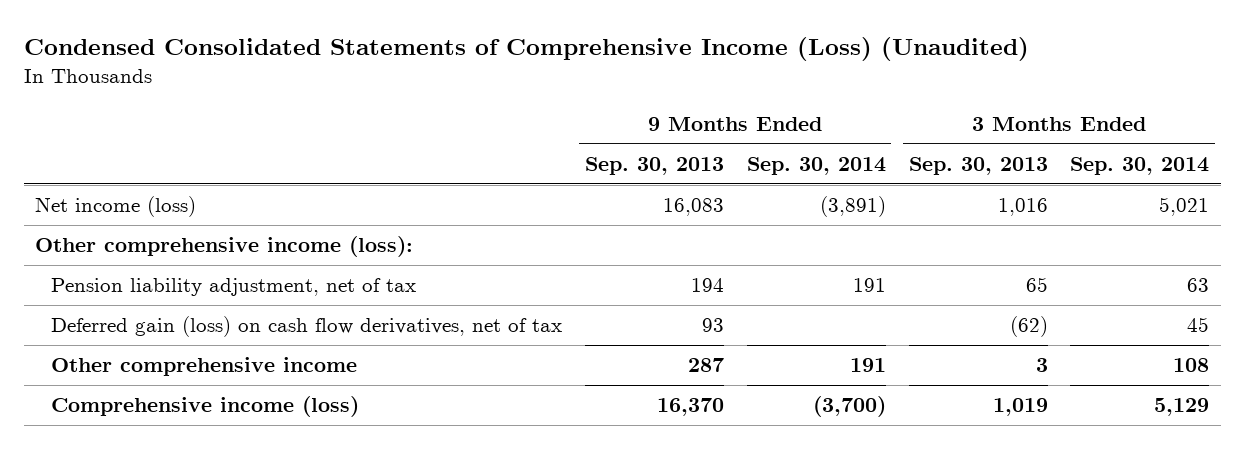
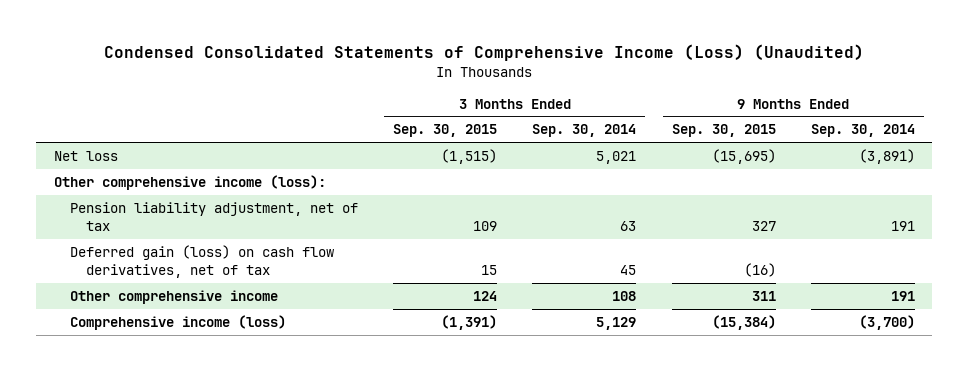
- | 9 Months Ended Sep. 30, 2013 | 9 Months Ended Sep. 30, 2014 | 3 Months Ended Sep. 30, 2013 | 3 Months Ended Sep. 30, 2014
+ | 3 Months Ended Sep. 30, 2015 | 3 Months Ended Sep. 30, 2014 | 9 Months Ended Sep. 30, 2015 | 9 Months Ended Sep. 30, 2014
- Net income (loss) | 16,083 | (3,891) | 1,016 | 5,021
+ Net loss | (1,515) | 5,021 | (15,695) | (3,891)

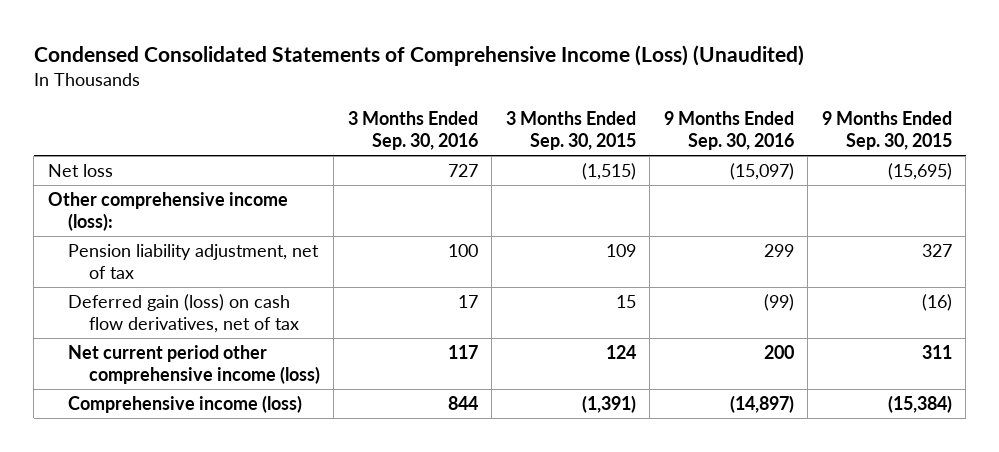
- | 3 Months Ended Sep. 30, 2015 | 3 Months Ended Sep. 30, 2014 | 9 Months Ended Sep. 30, 2015 | 9 Months Ended Sep. 30, 2014
+ | 3 Months Ended Sep. 30, 2016 | 3 Months Ended Sep. 30, 2015 | 9 Months Ended Sep. 30, 2016 | 9 Months Ended Sep. 30, 2015
- Other comprehensive income | 124 | 108 | 311 | 191
+ Net current period other comprehensive income (loss) | 117 | 124 | 200 | 311

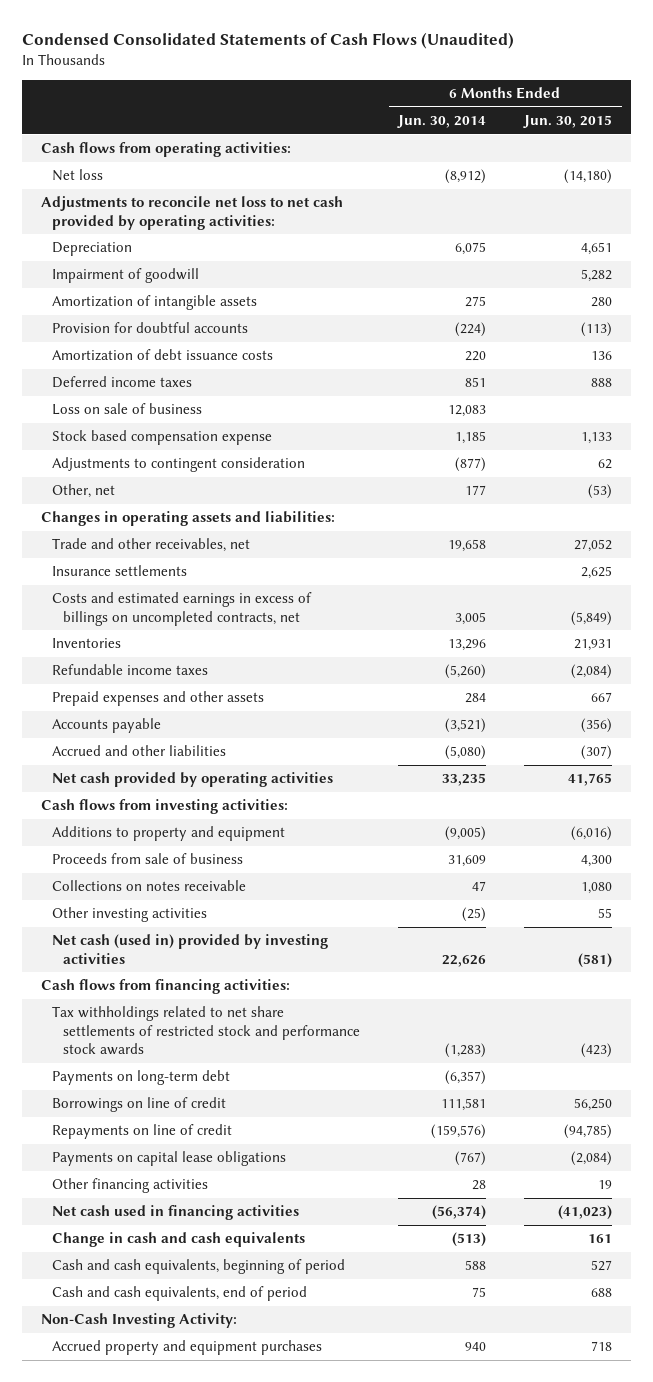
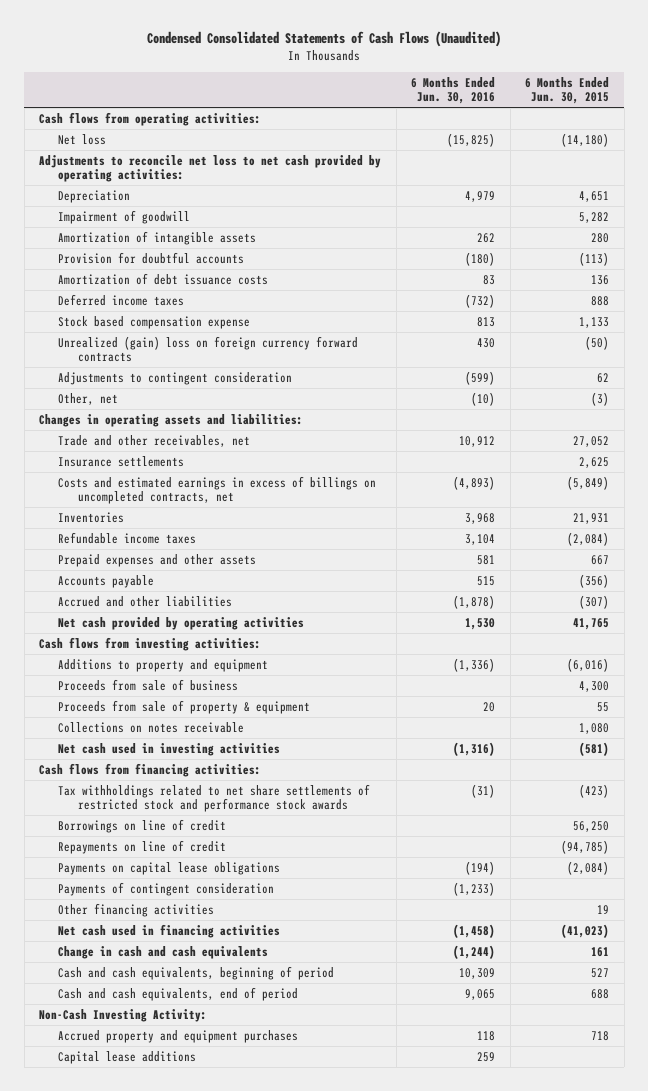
- | 6 Months Ended Jun. 30, 2014 | 6 Months Ended Jun. 30, 2015
+ | 6 Months Ended Jun. 30, 2016 | 6 Months Ended Jun. 30, 2015
- Loss on sale of business | 12,083 |
+ Unrealized (gain) loss on foreign currency forward contracts | 430 | (50)
- Other, net | 177 | (53)
+ Other, net | (10) | (3)
+ Proceeds from sale of property & equipment | 20 | 55
- Other investing activities | (25) | 55
- Net cash (used in) provided by investing activities | 22,626 | (581)
+ Net cash used in investing activities | (1,316) | (581)
- Payments on long-term debt | (6,357) |
+ Payments of contingent consideration | (1,233) |
+ Capital lease additions | 259 |

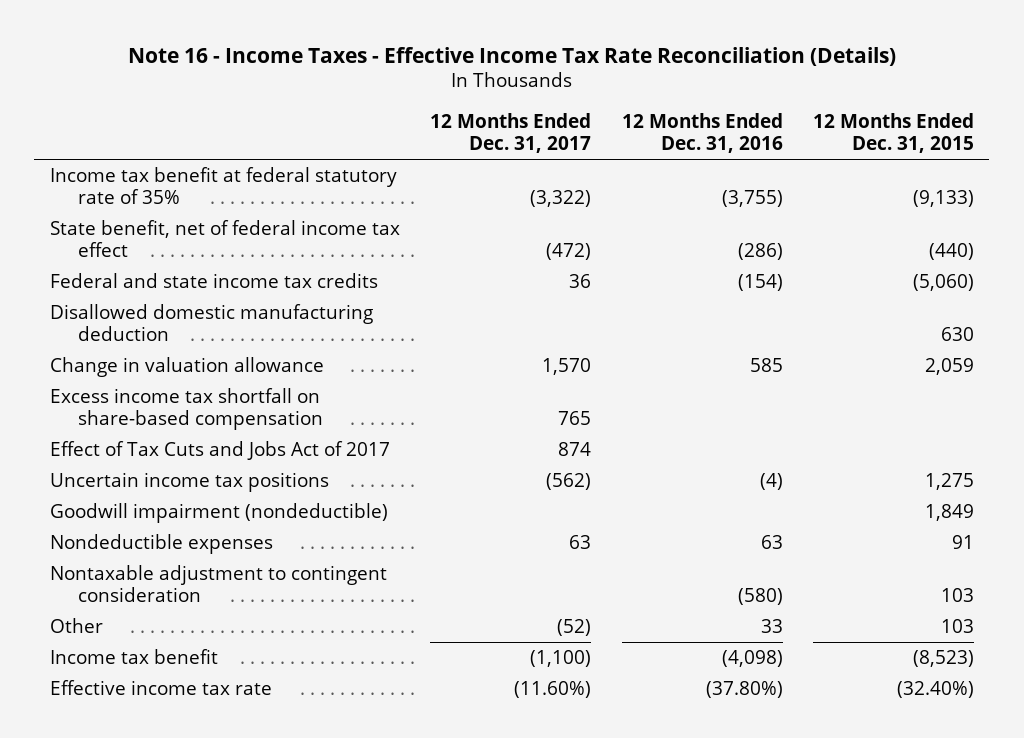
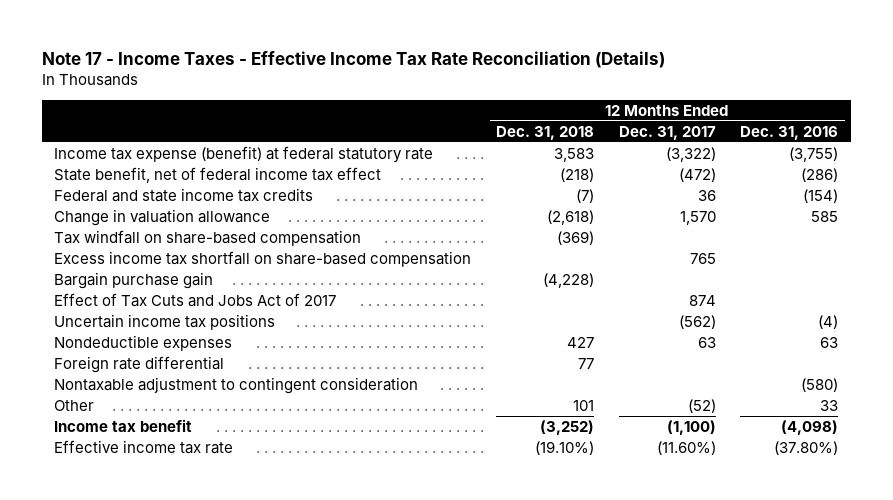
- Note 16 - Income Taxes - Effective Income Tax Rate Reconciliation (Details)
+ Note 17 - Income Taxes - Effective Income Tax Rate Reconciliation (Details)
- | 12 Months Ended Dec. 31, 2017 | 12 Months Ended Dec. 31, 2016 | 12 Months Ended Dec. 31, 2015
+ | 12 Months Ended Dec. 31, 2018 | 12 Months Ended Dec. 31, 2017 | 12 Months Ended Dec. 31, 2016
- Income tax benefit at federal statutory rate of 35% | (3,322) | (3,755) | (9,133)
+ Income tax expense (benefit) at federal statutory rate | 3,583 | (3,322) | (3,755)
- Disallowed domestic manufacturing deduction | | | 630
+ Tax windfall on share-based compensation | (369) | |
+ Bargain purchase gain | (4,228) | |
- Goodwill impairment (nondeductible) | | | 1,849
+ Foreign rate differential | 77 | |

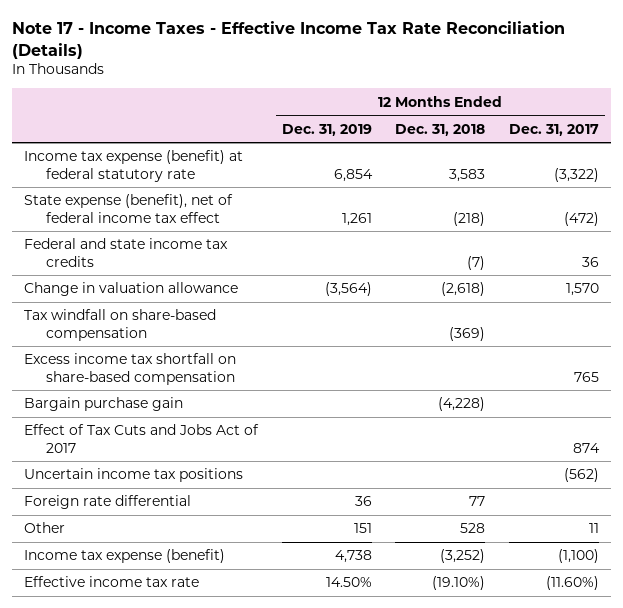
- | 12 Months Ended Dec. 31, 2018 | 12 Months Ended Dec. 31, 2017 | 12 Months Ended Dec. 31, 2016
+ | 12 Months Ended Dec. 31, 2019 | 12 Months Ended Dec. 31, 2018 | 12 Months Ended Dec. 31, 2017
- State benefit, net of federal income tax effect | (218) | (472) | (286)
+ State expense (benefit), net of federal income tax effect | 1,261 | (218) | (472)
- Nondeductible expenses | 427 | 63 | 63
- Nontaxable adjustment to contingent consideration | | | (580)
- Other | 101 | (52) | 33
- Income tax benefit | (3,252) | (1,100) | (4,098)
+ Other | 151 | 528 | 11
+ Income tax expense (benefit) | 4,738 | (3,252) | (1,100)

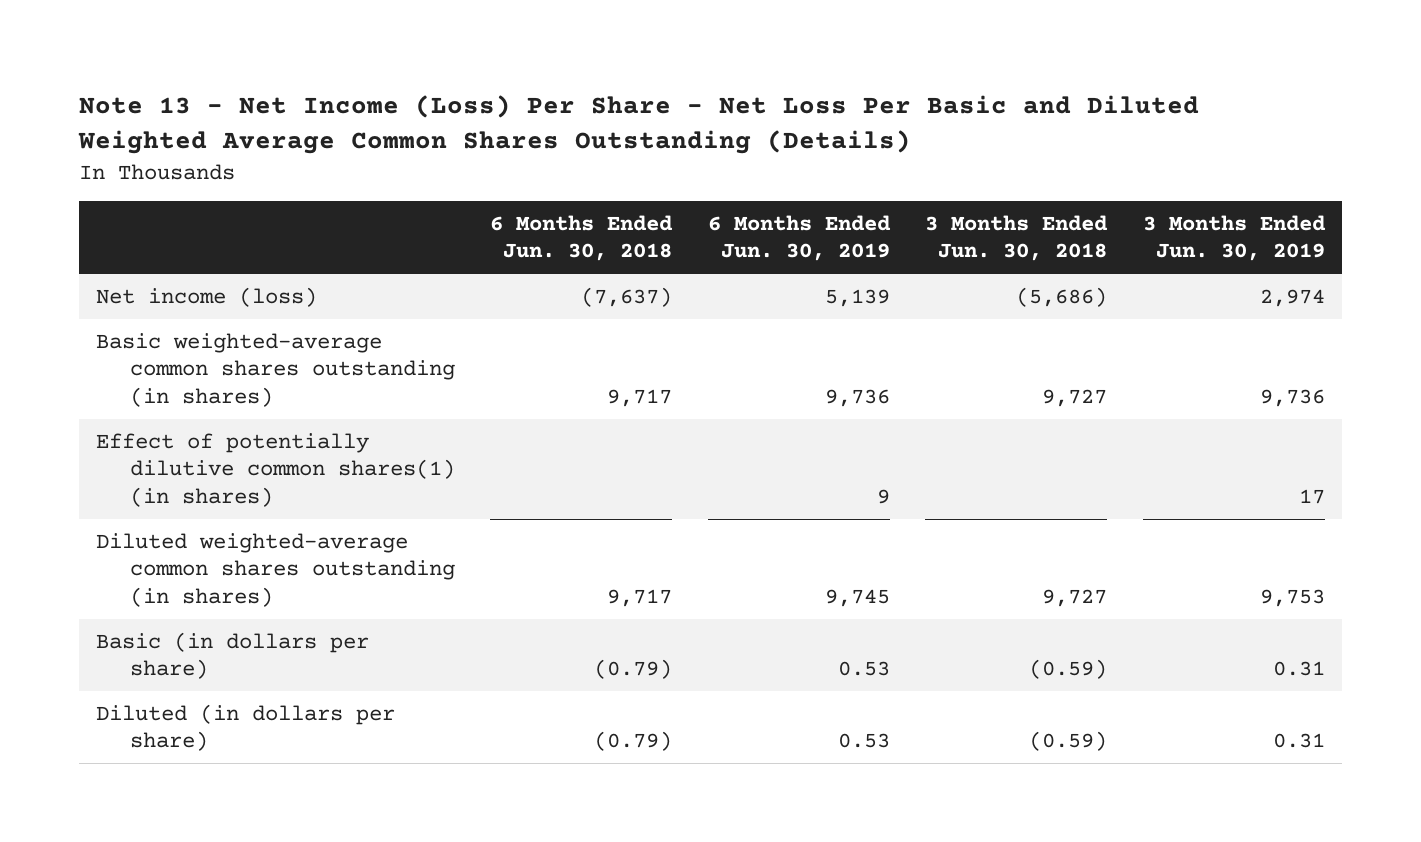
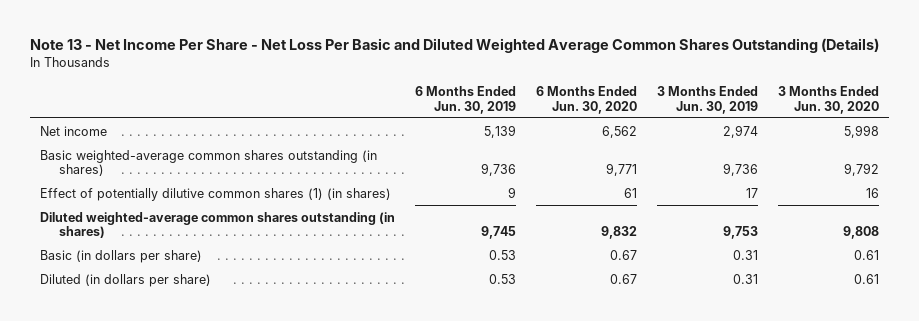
- Note 13 - Net Income (Loss) Per Share - Net Loss Per Basic and Diluted Weighted Average Common Shares Outstanding (Details)
+ Note 13 - Net Income Per Share - Net Loss Per Basic and Diluted Weighted Average Common Shares Outstanding (Details)
- | 6 Months Ended Jun. 30, 2018 | 6 Months Ended Jun. 30, 2019 | 3 Months Ended Jun. 30, 2018 | 3 Months Ended Jun. 30, 2019
+ | 6 Months Ended Jun. 30, 2019 | 6 Months Ended Jun. 30, 2020 | 3 Months Ended Jun. 30, 2019 | 3 Months Ended Jun. 30, 2020
- Net income (loss) | (7,637) | 5,139 | (5,686) | 2,974
+ Net income | 5,139 | 6,562 | 2,974 | 5,998
- Effect of potentially dilutive common shares(1) (in shares) | | 9 | | 17
+ Effect of potentially dilutive common shares (1) (in shares) | 9 | 61 | 17 | 16

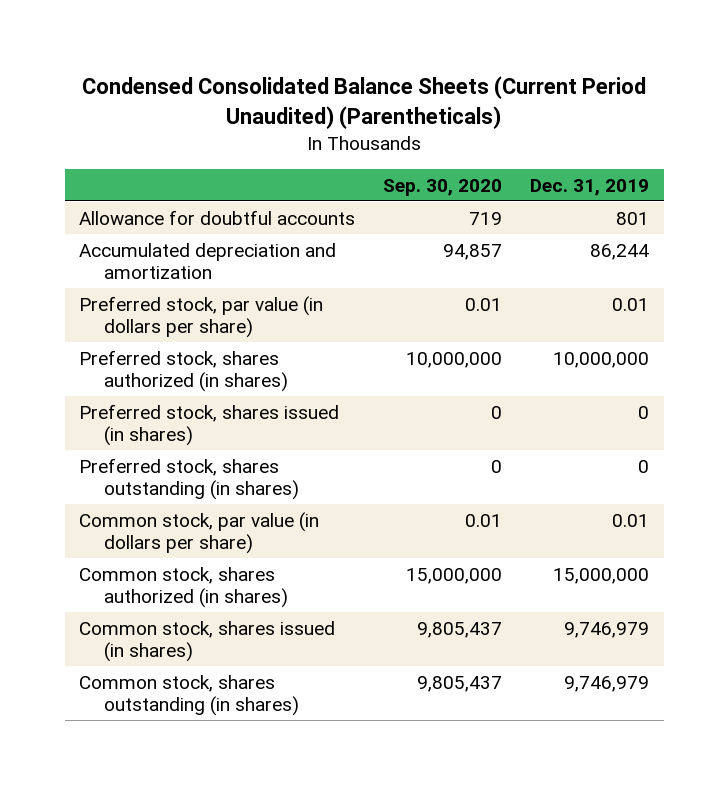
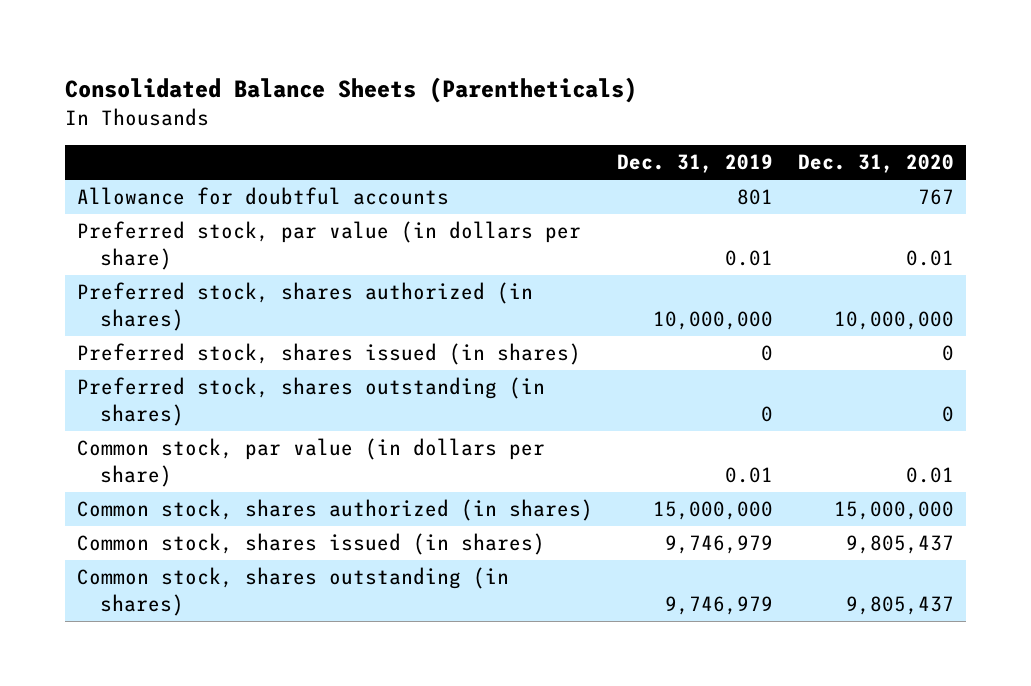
- Condensed Consolidated Balance Sheets (Current Period Unaudited) (Parentheticals)
+ Consolidated Balance Sheets (Parentheticals)
- | Sep. 30, 2020 | Dec. 31, 2019
+ | Dec. 31, 2019 | Dec. 31, 2020
- Accumulated depreciation and amortization | 94,857 | 86,244

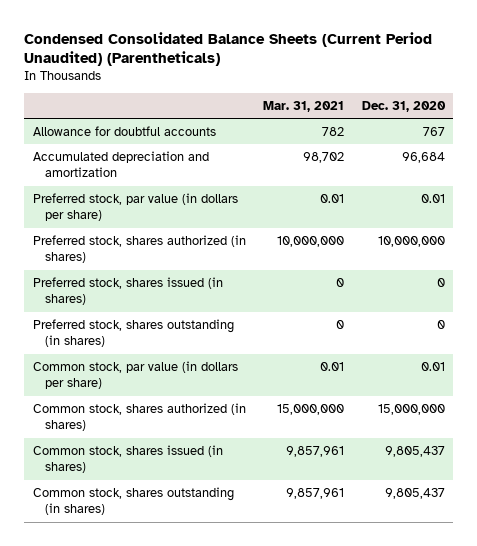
- Consolidated Balance Sheets (Parentheticals)
+ Condensed Consolidated Balance Sheets (Current Period Unaudited) (Parentheticals)
- | Dec. 31, 2019 | Dec. 31, 2020
+ | Mar. 31, 2021 | Dec. 31, 2020
+ Accumulated depreciation and amortization | 98,702 | 96,684

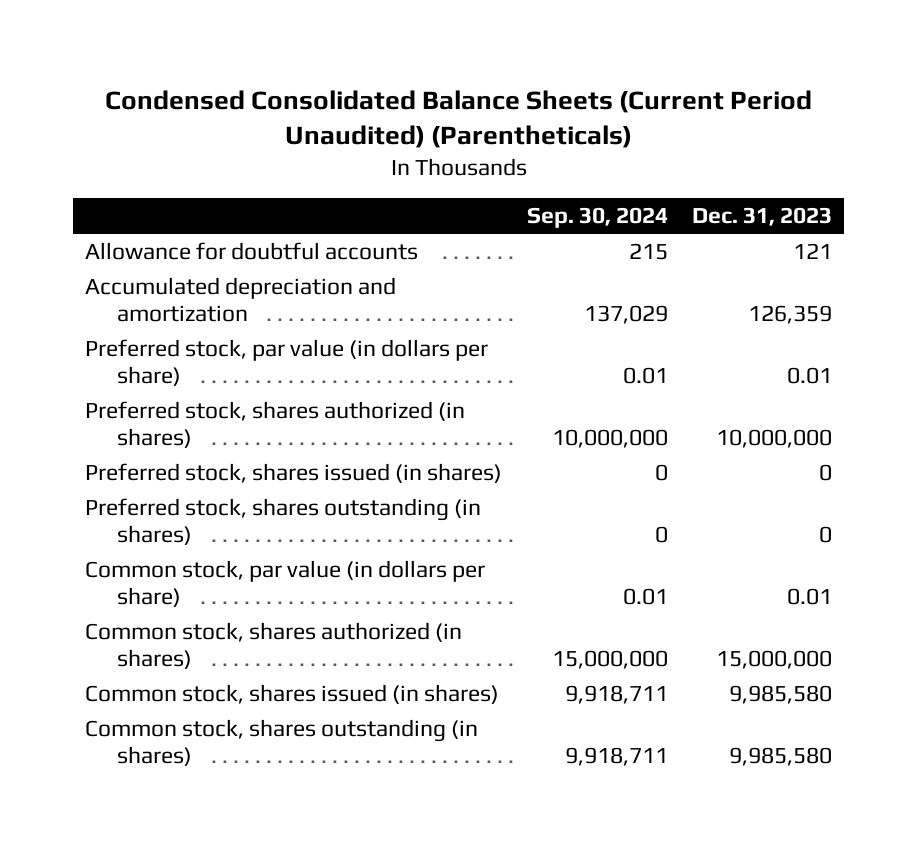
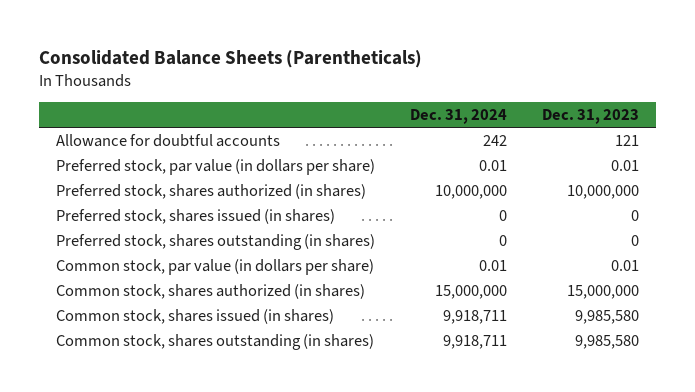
- Condensed Consolidated Balance Sheets (Current Period Unaudited) (Parentheticals)
+ Consolidated Balance Sheets (Parentheticals)
- | Sep. 30, 2024 | Dec. 31, 2023
+ | Dec. 31, 2024 | Dec. 31, 2023
- Accumulated depreciation and amortization | 137,029 | 126,359

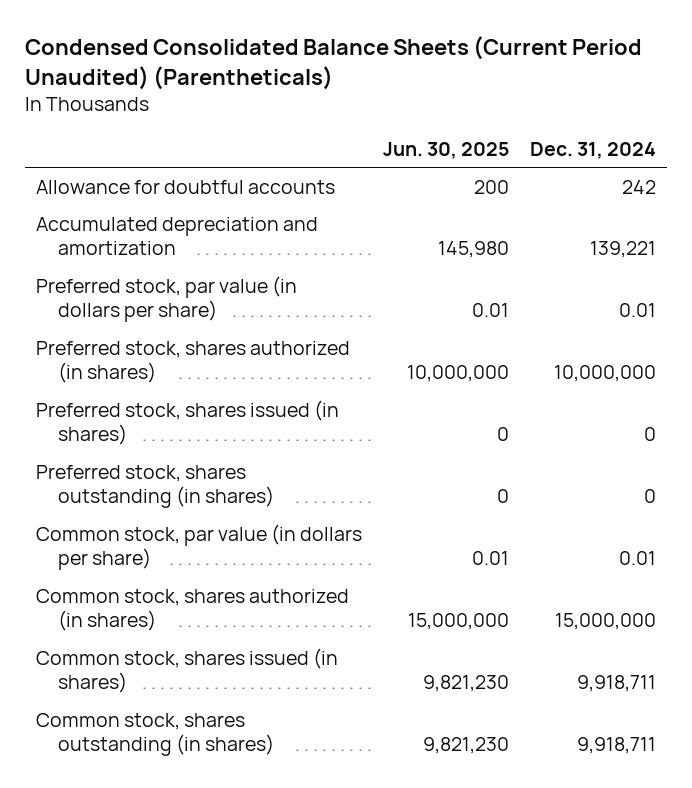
- Consolidated Balance Sheets (Parentheticals)
+ Condensed Consolidated Balance Sheets (Current Period Unaudited) (Parentheticals)
- | Dec. 31, 2024 | Dec. 31, 2023
+ | Jun. 30, 2025 | Dec. 31, 2024
+ Accumulated depreciation and amortization | 145,980 | 139,221

